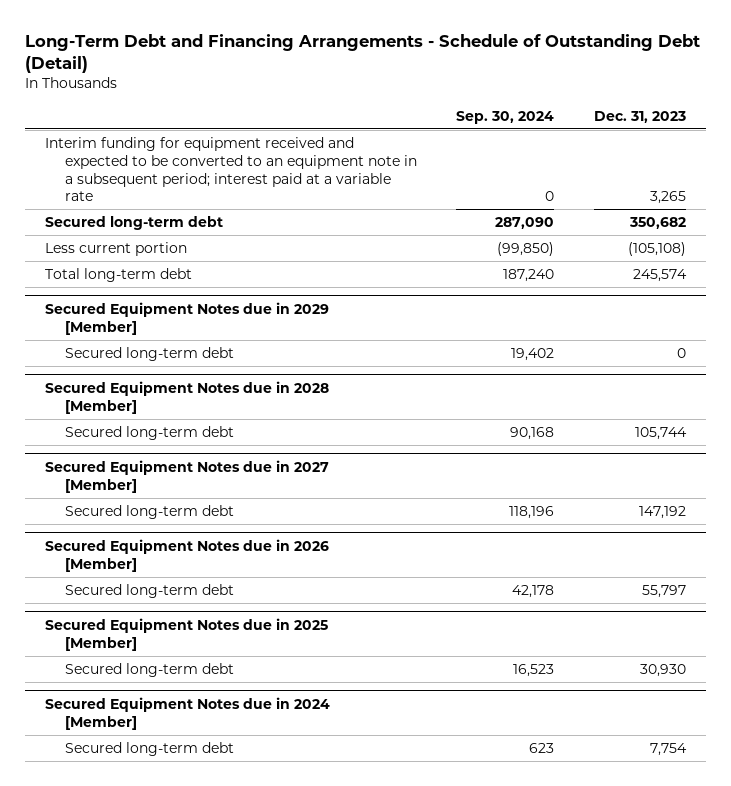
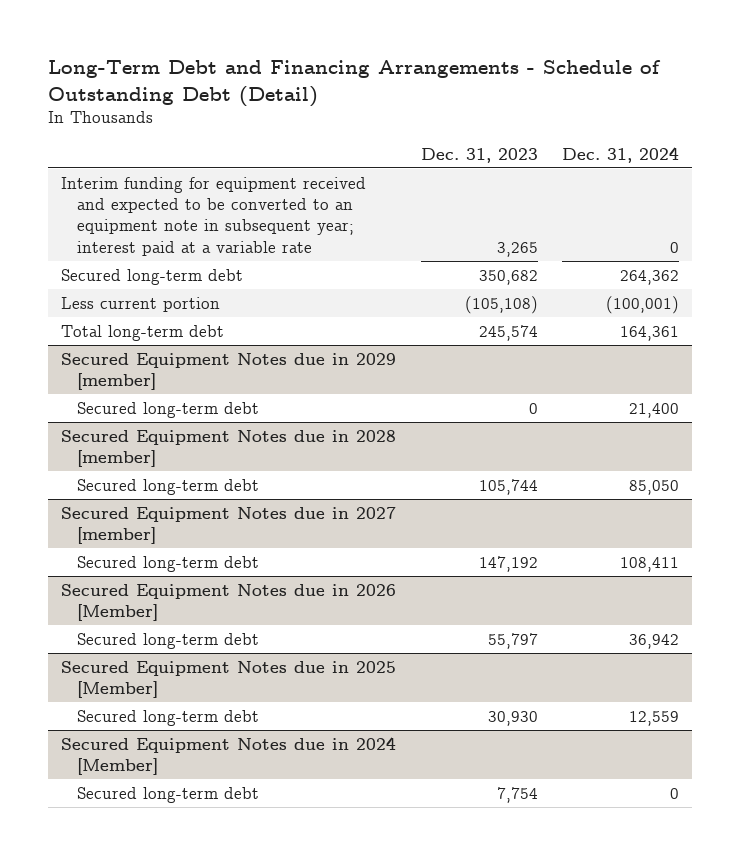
- | Sep. 30, 2024 | Dec. 31, 2023
+ | Dec. 31, 2023 | Dec. 31, 2024
- Interim funding for equipment received and expected to be converted to an equipment note in a subsequent period; interest paid at a variable rate | 0 | 3,265
+ Interim funding for equipment received and expected to be converted to an equipment note in subsequent year; interest paid at a variable rate | 3,265 | 0
- Secured Equipment Notes due in 2029 [Member]
+ Secured Equipment Notes due in 2029 [member]
- Secured Equipment Notes due in 2028 [Member]
+ Secured Equipment Notes due in 2028 [member]
- Secured Equipment Notes due in 2027 [Member]
+ Secured Equipment Notes due in 2027 [member]

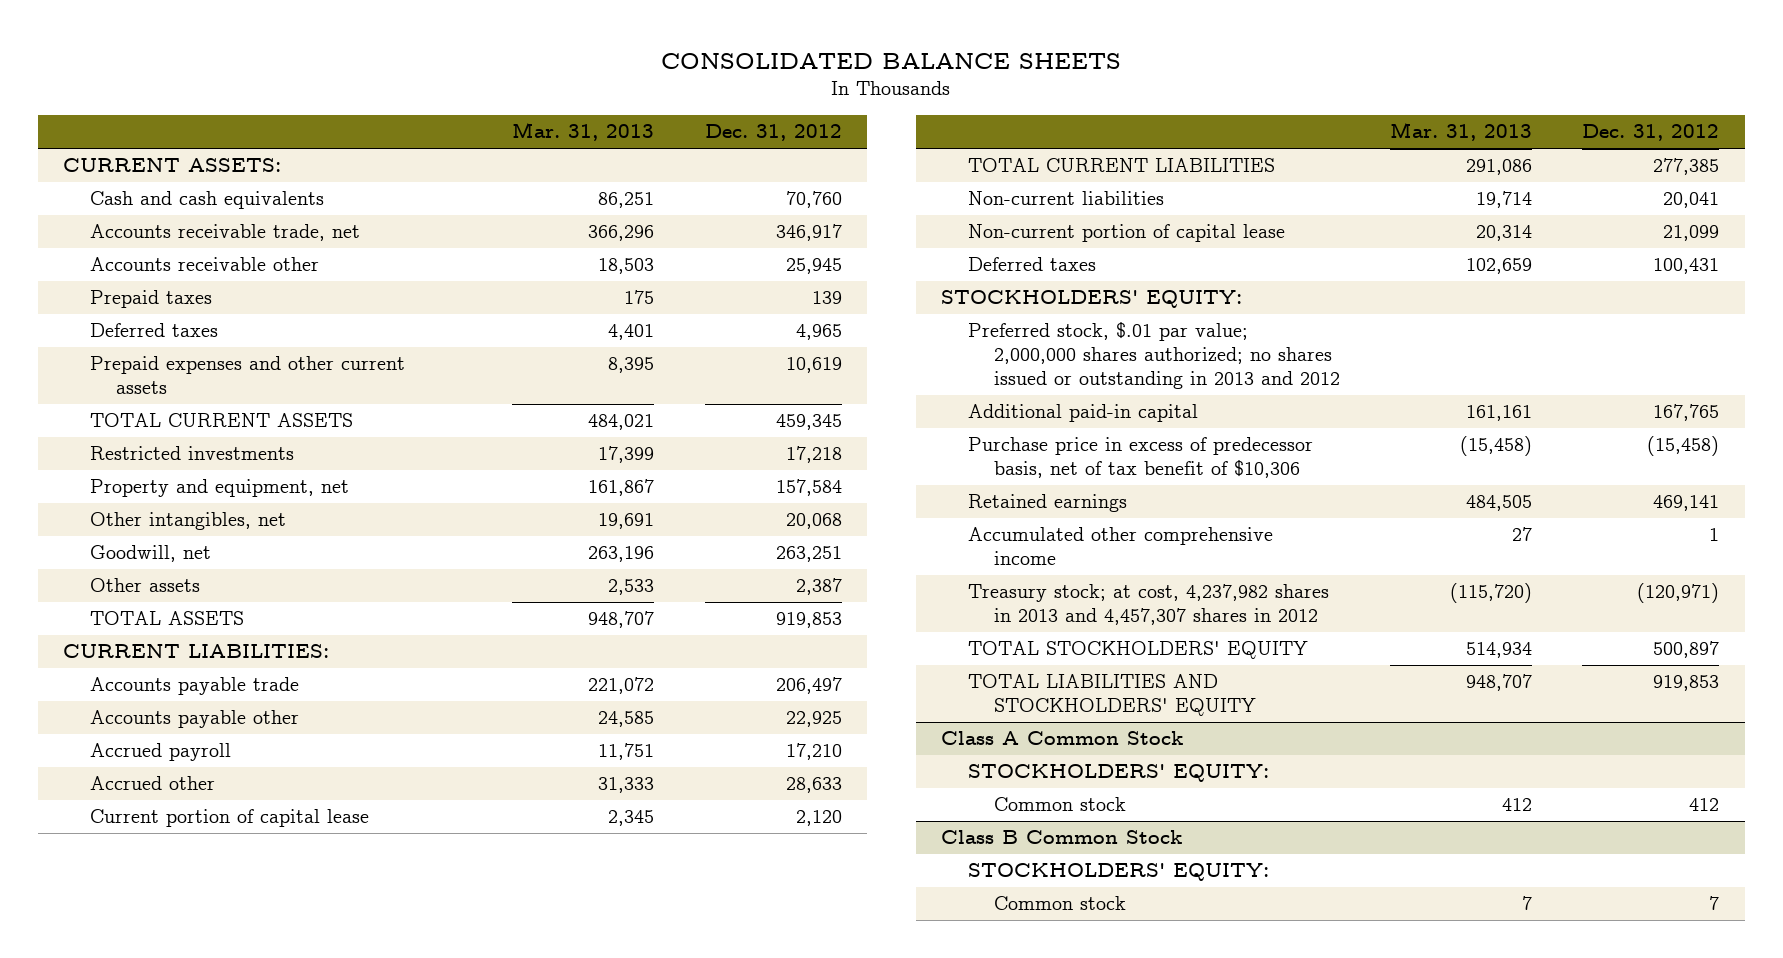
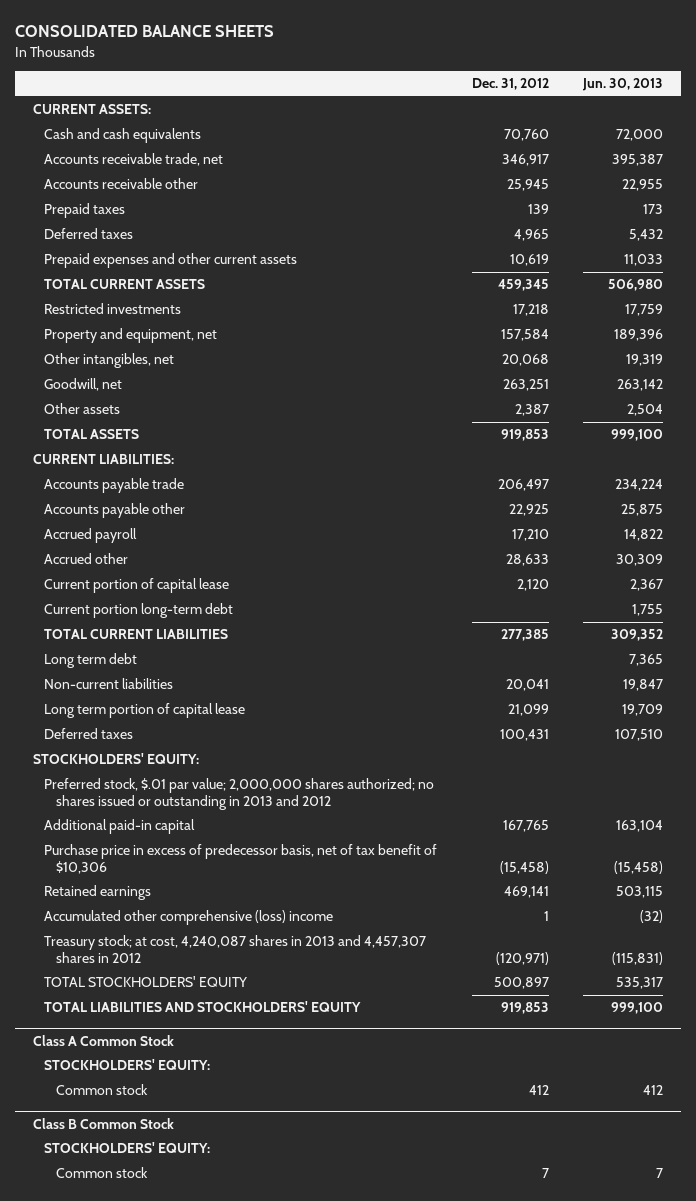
- | Mar. 31, 2013 | Dec. 31, 2012
+ | Dec. 31, 2012 | Jun. 30, 2013
+ Current portion long-term debt | | 1,755
+ Long term debt | | 7,365
- Non-current portion of capital lease | 20,314 | 21,099
+ Long term portion of capital lease | 21,099 | 19,709
- Accumulated other comprehensive income | 27 | 1
- Treasury stock; at cost, 4,237,982 shares in 2013 and 4,457,307 shares in 2012 | (115,720) | (120,971)
+ Accumulated other comprehensive (loss) income | 1 | (32)
+ Treasury stock; at cost, 4,240,087 shares in 2013 and 4,457,307 shares in 2012 | (120,971) | (115,831)

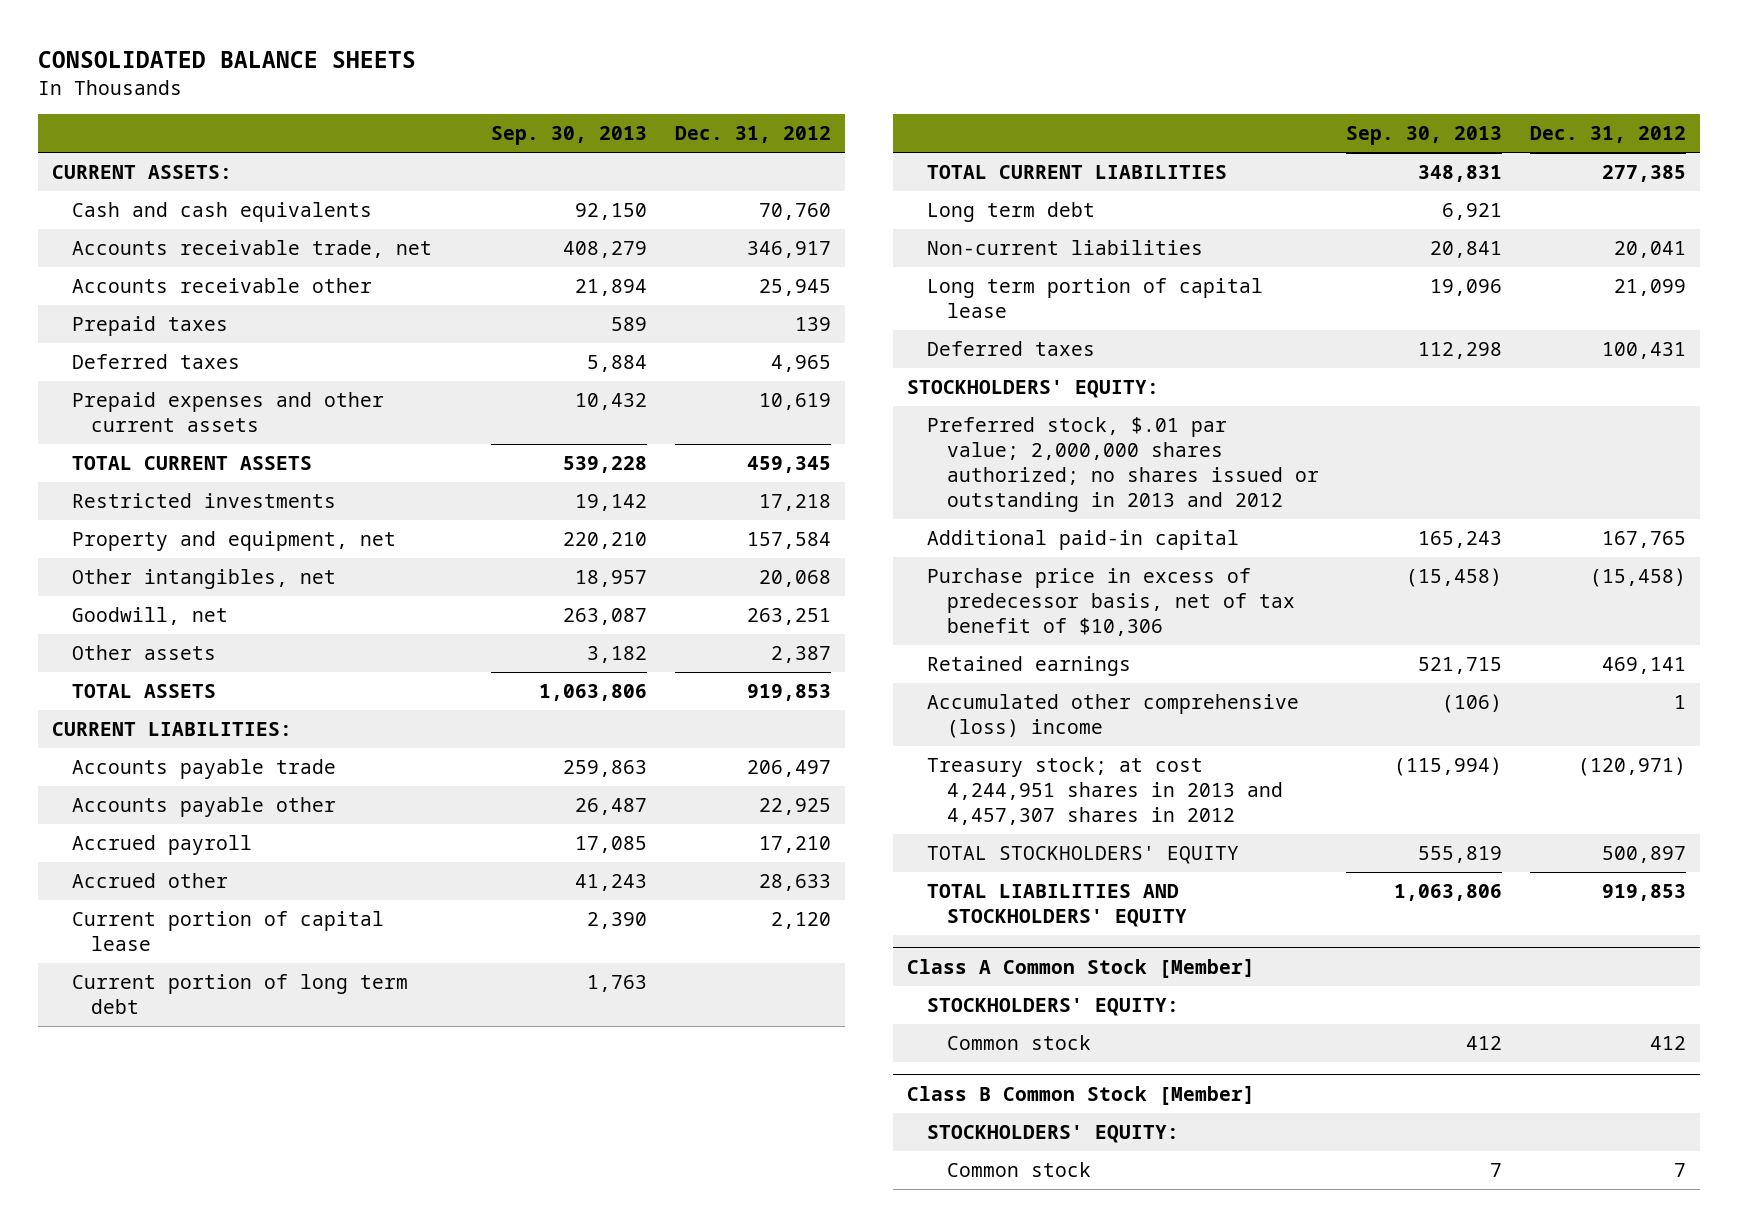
- | Dec. 31, 2012 | Jun. 30, 2013
+ | Sep. 30, 2013 | Dec. 31, 2012
- Current portion long-term debt | | 1,755
+ Current portion of long term debt | 1,763 |
- Treasury stock; at cost, 4,240,087 shares in 2013 and 4,457,307 shares in 2012 | (120,971) | (115,831)
+ Treasury stock; at cost 4,244,951 shares in 2013 and 4,457,307 shares in 2012 | (115,994) | (120,971)
- Class A Common Stock
+ Class A Common Stock [Member]
- Class B Common Stock
+ Class B Common Stock [Member]

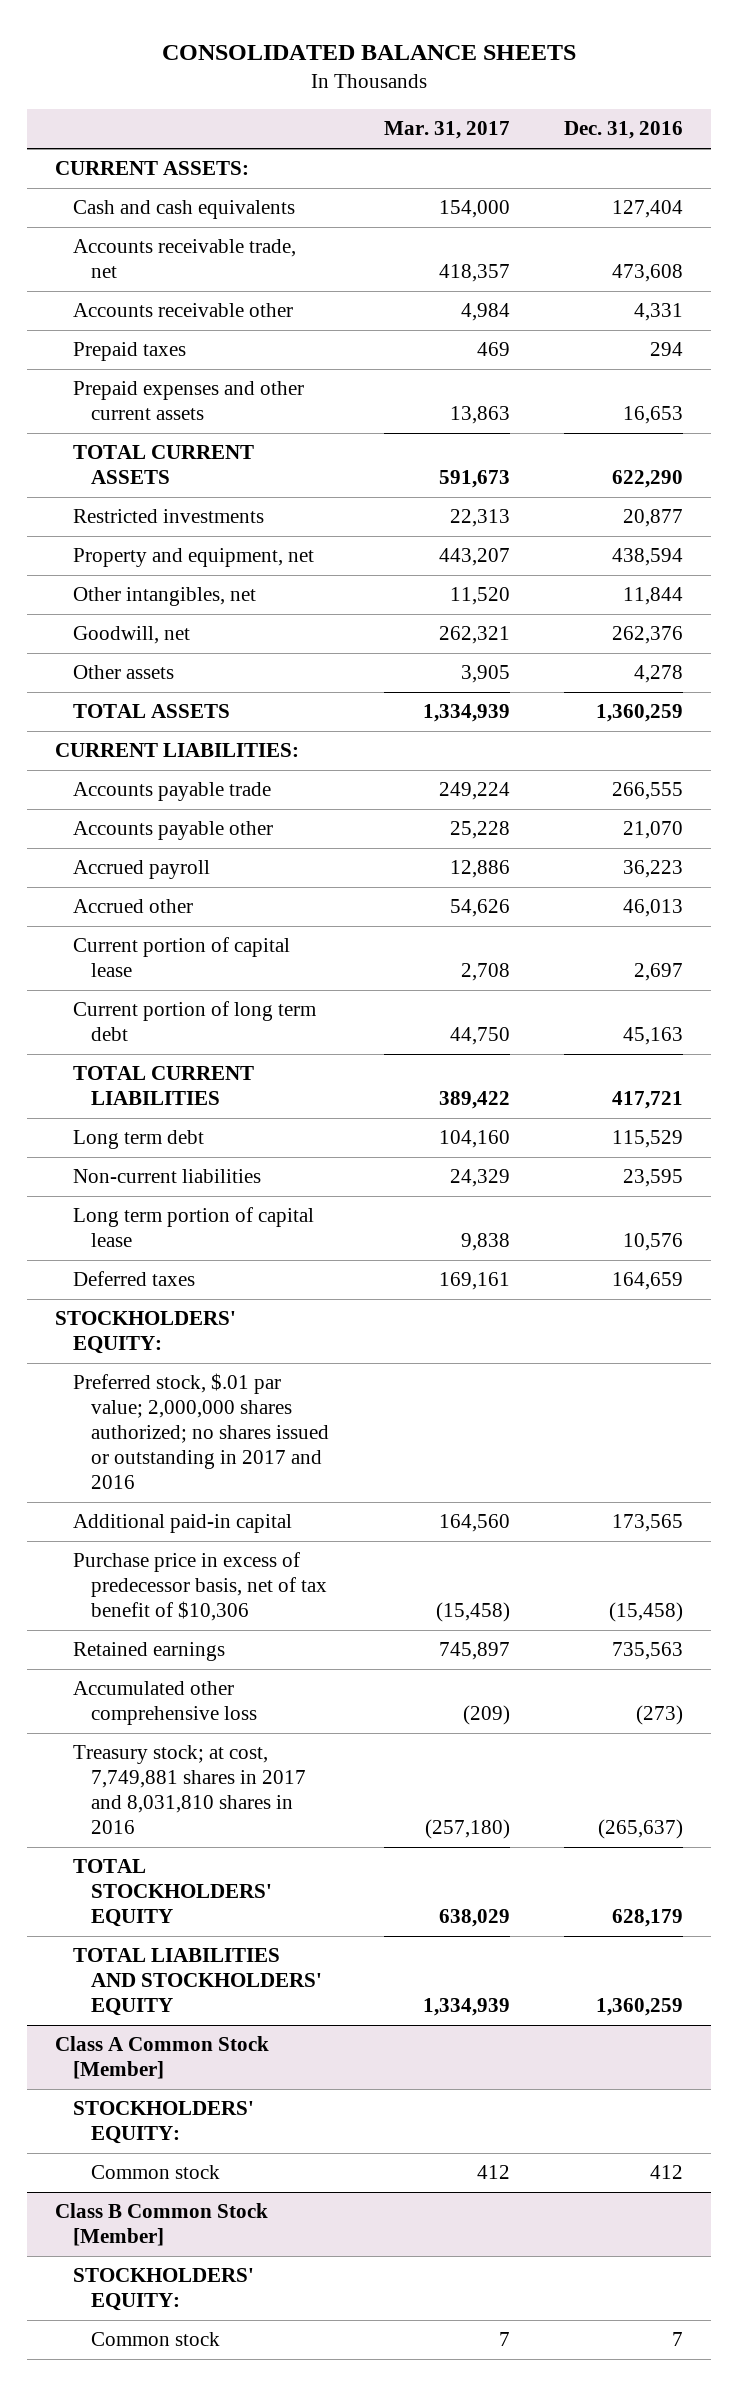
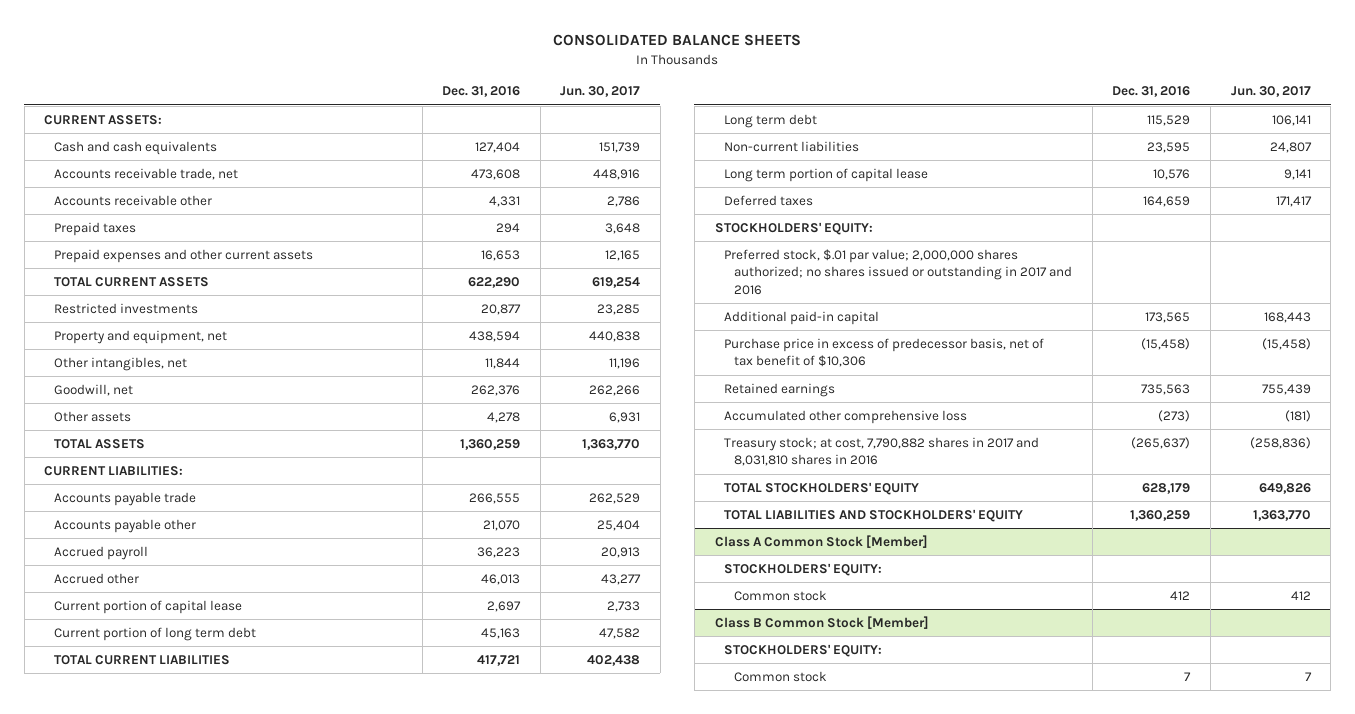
- | Mar. 31, 2017 | Dec. 31, 2016
+ | Dec. 31, 2016 | Jun. 30, 2017
- Treasury stock; at cost, 7,749,881 shares in 2017 and 8,031,810 shares in 2016 | (257,180) | (265,637)
+ Treasury stock; at cost, 7,790,882 shares in 2017 and 8,031,810 shares in 2016 | (265,637) | (258,836)

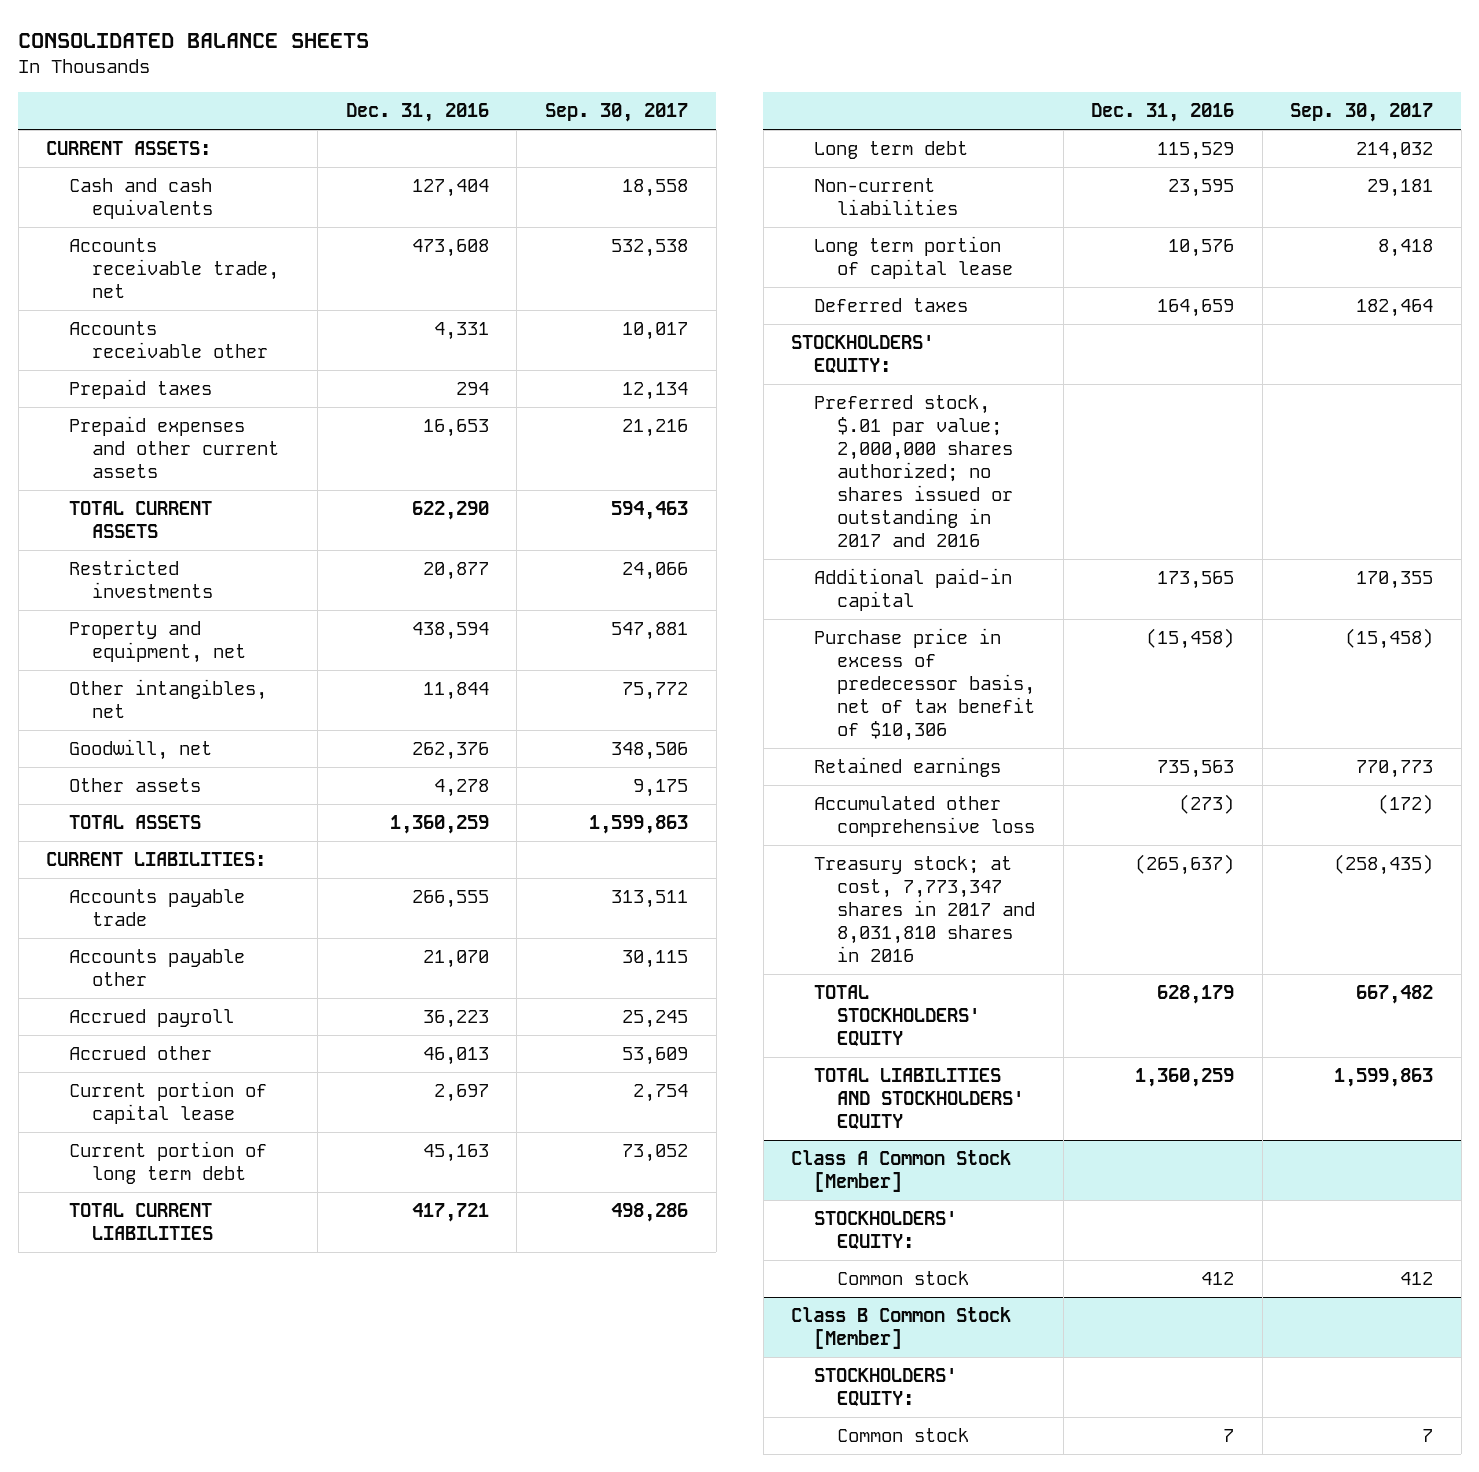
- | Dec. 31, 2016 | Jun. 30, 2017
+ | Dec. 31, 2016 | Sep. 30, 2017
- Treasury stock; at cost, 7,790,882 shares in 2017 and 8,031,810 shares in 2016 | (265,637) | (258,836)
+ Treasury stock; at cost, 7,773,347 shares in 2017 and 8,031,810 shares in 2016 | (265,637) | (258,435)

